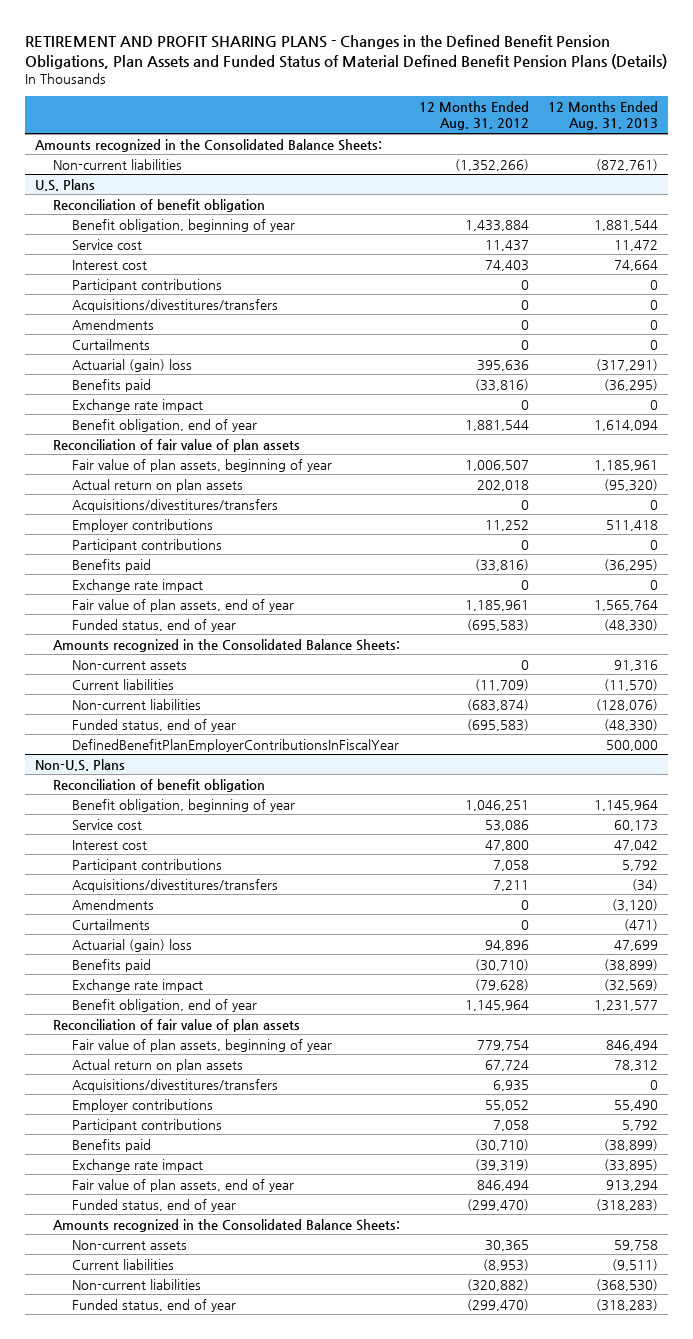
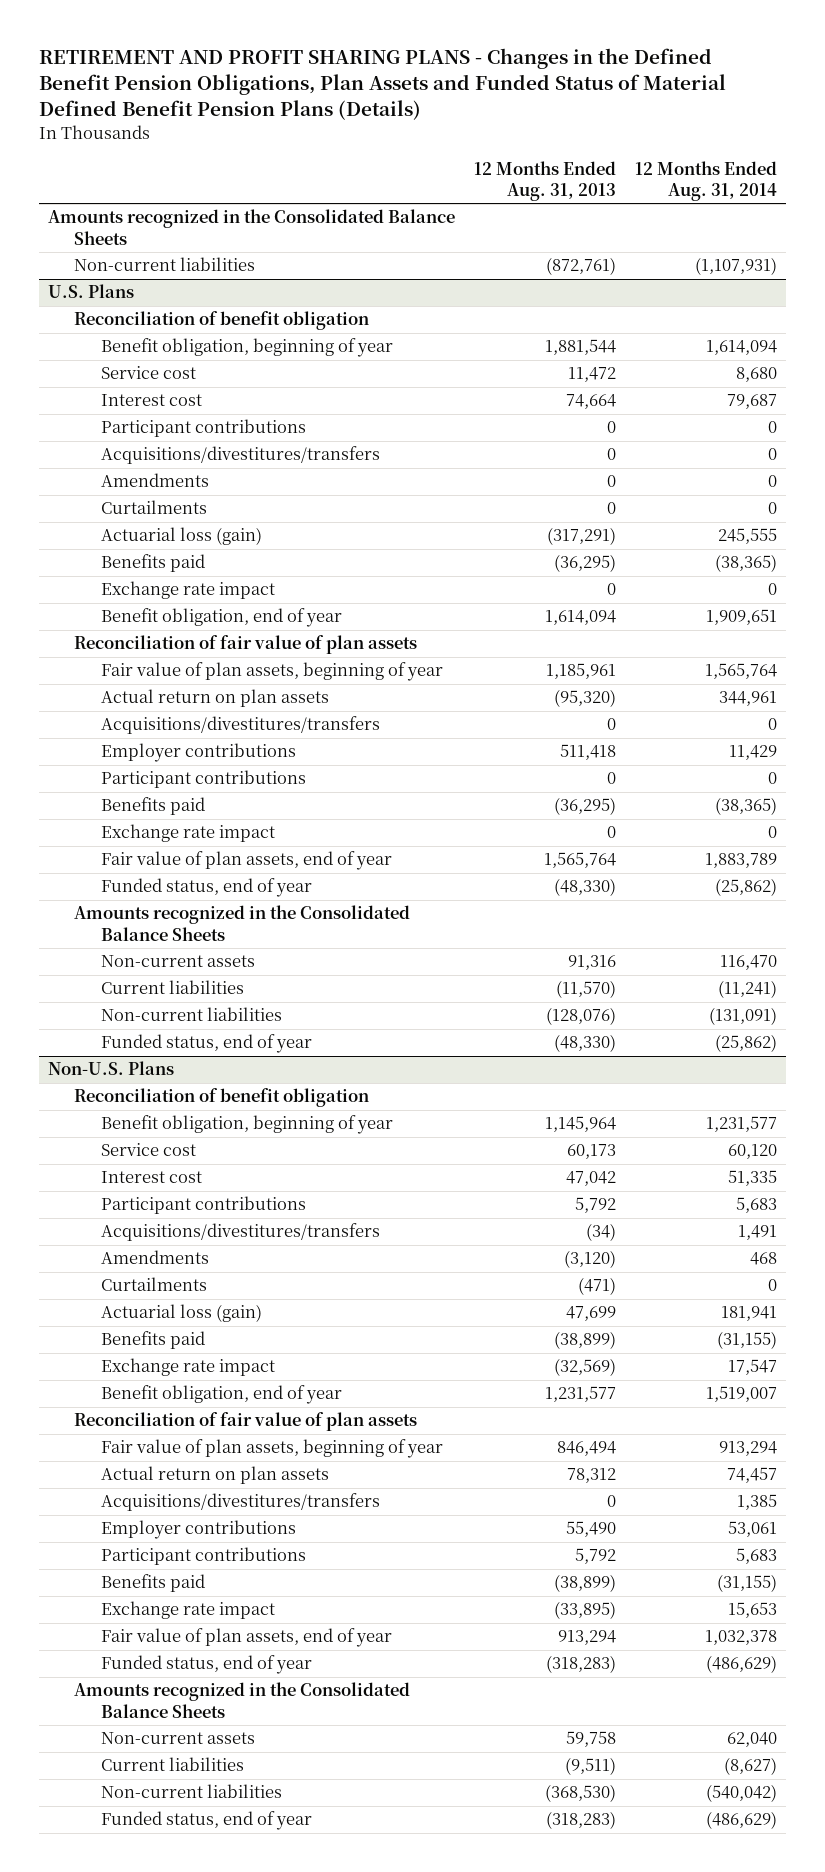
- | 12 Months Ended Aug. 31, 2012 | 12 Months Ended Aug. 31, 2013
+ | 12 Months Ended Aug. 31, 2013 | 12 Months Ended Aug. 31, 2014
- Amounts recognized in the Consolidated Balance Sheets:
+ Amounts recognized in the Consolidated Balance Sheets
@ U.S. Plans
- Actuarial (gain) loss | 395,636 | (317,291)
+ Actuarial loss (gain) | (317,291) | 245,555
- Amounts recognized in the Consolidated Balance Sheets:
+ Amounts recognized in the Consolidated Balance Sheets
- DefinedBenefitPlanEmployerContributionsInFiscalYear | | 500,000
@ Non-U.S. Plans
- Actuarial (gain) loss | 94,896 | 47,699
+ Actuarial loss (gain) | 47,699 | 181,941
- Amounts recognized in the Consolidated Balance Sheets:
+ Amounts recognized in the Consolidated Balance Sheets

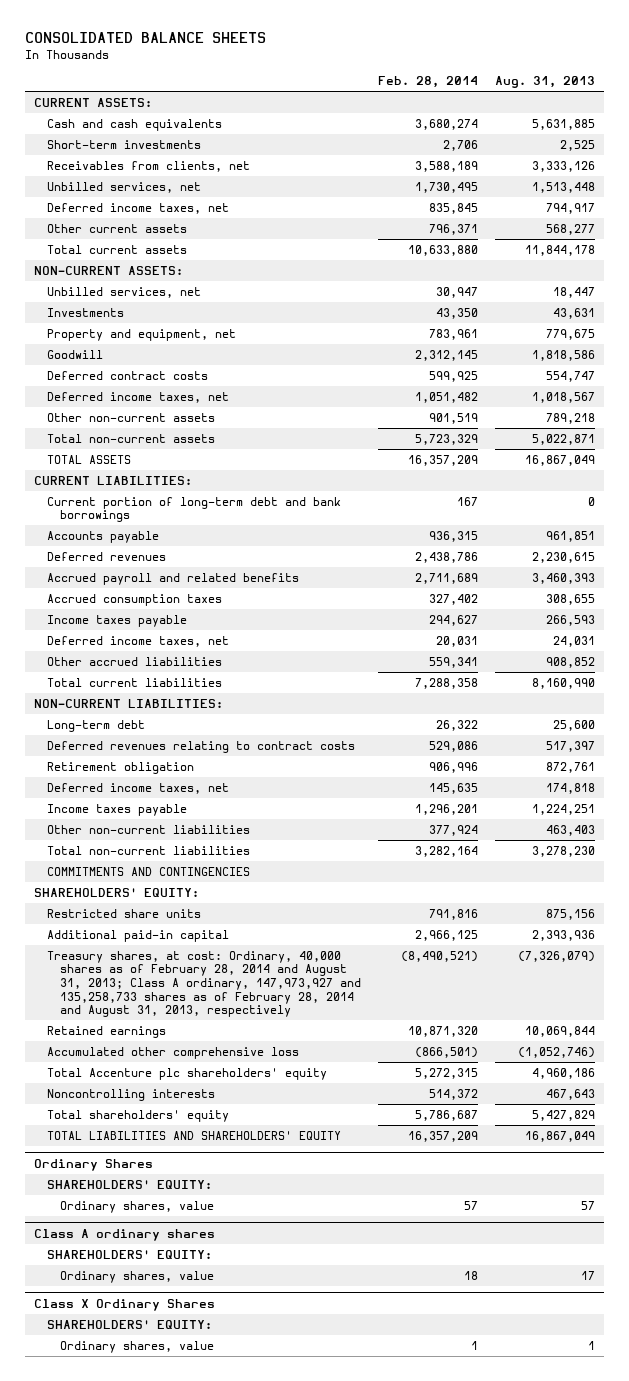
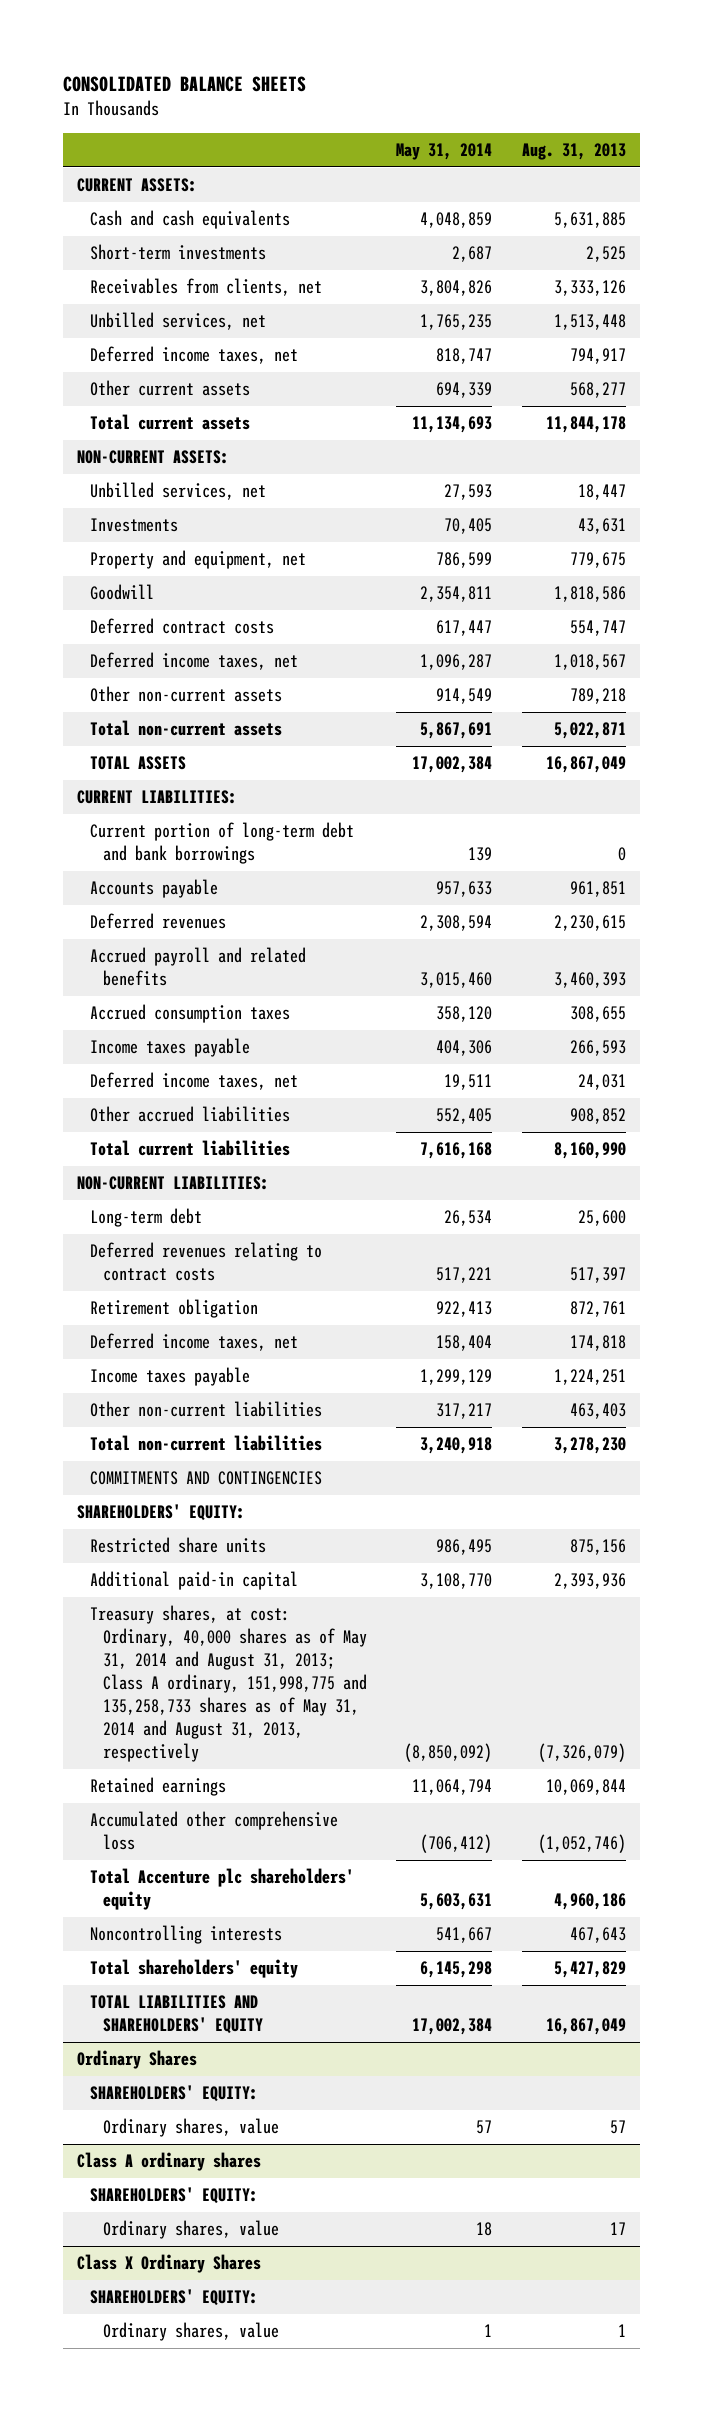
- | Feb. 28, 2014 | Aug. 31, 2013
+ | May 31, 2014 | Aug. 31, 2013
- Treasury shares, at cost: Ordinary, 40,000 shares as of February 28, 2014 and August 31, 2013; Class A ordinary, 147,973,927 and 135,258,733 shares as of February 28, 2014 and August 31, 2013, respectively | (8,490,521) | (7,326,079)
+ Treasury shares, at cost: Ordinary, 40,000 shares as of May 31, 2014 and August 31, 2013; Class A ordinary, 151,998,775 and 135,258,733 shares as of May 31, 2014 and August 31, 2013, respectively | (8,850,092) | (7,326,079)

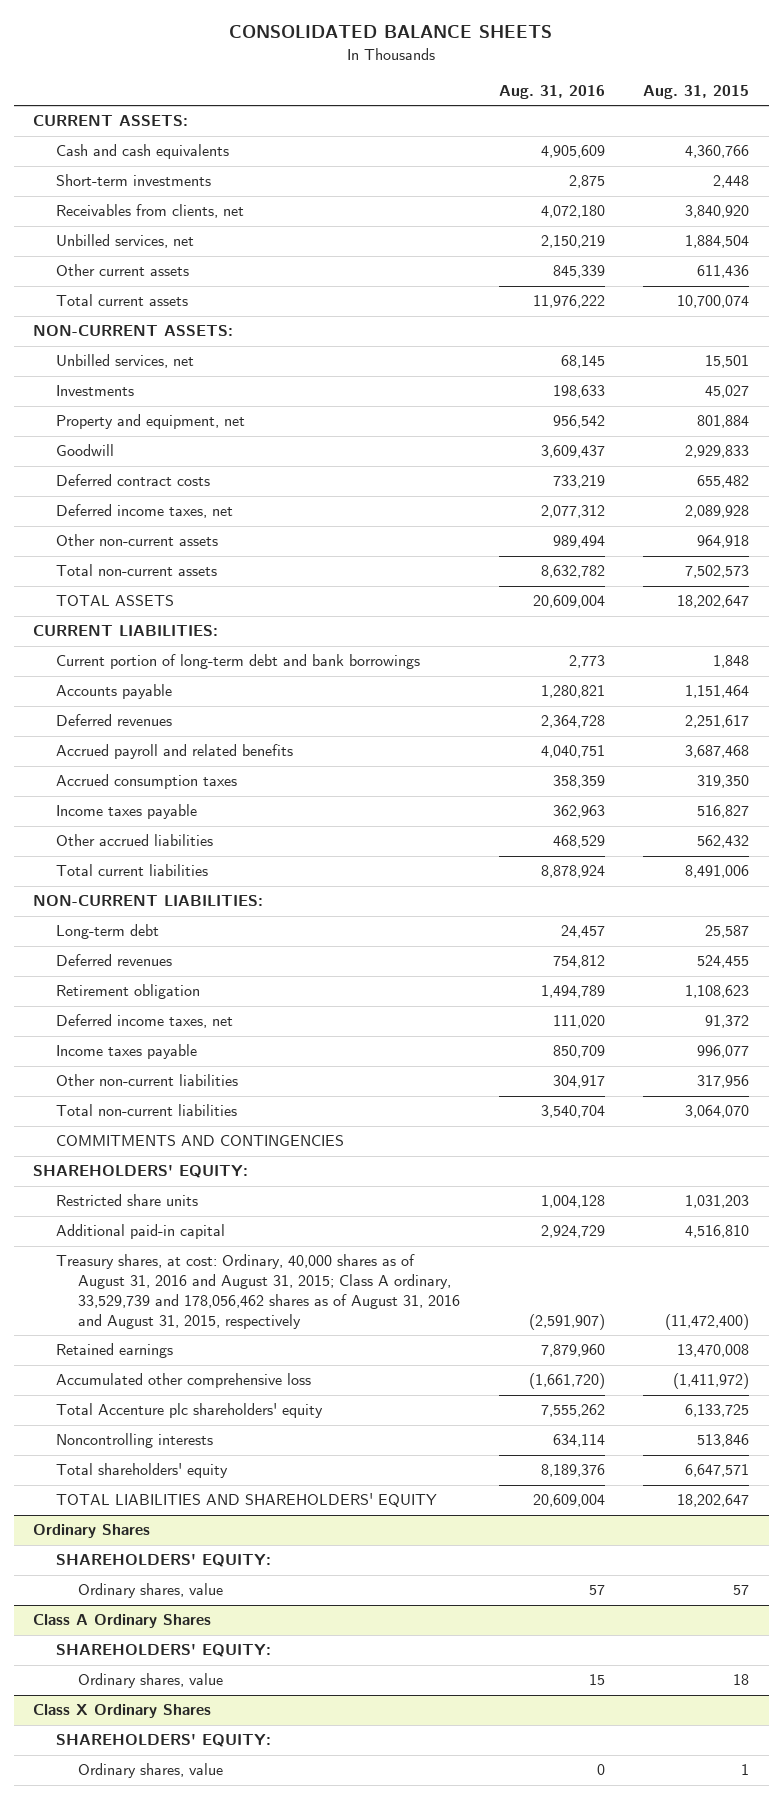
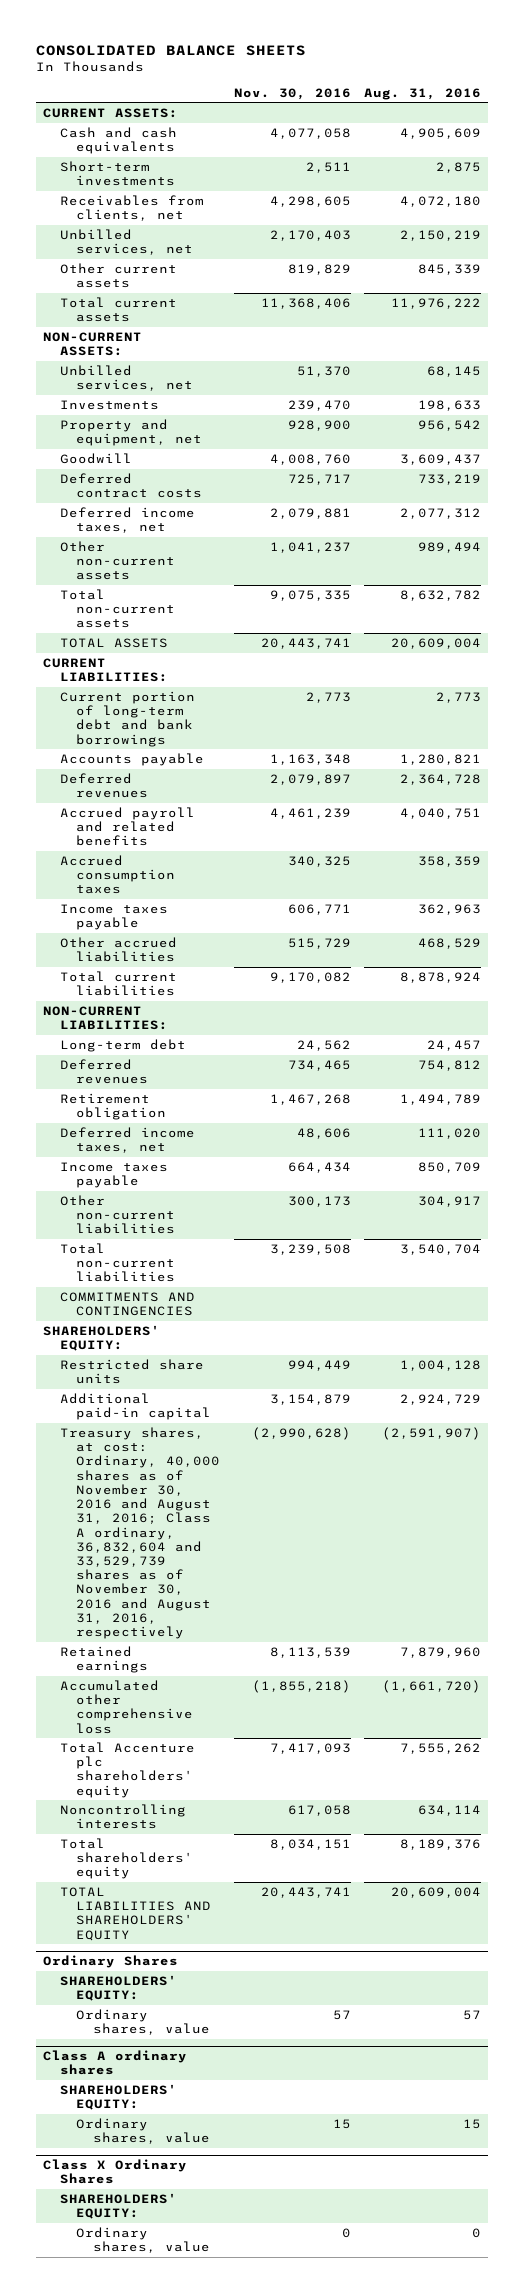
- | Aug. 31, 2016 | Aug. 31, 2015
+ | Nov. 30, 2016 | Aug. 31, 2016
- Treasury shares, at cost: Ordinary, 40,000 shares as of August 31, 2016 and August 31, 2015; Class A ordinary, 33,529,739 and 178,056,462 shares as of August 31, 2016 and August 31, 2015, respectively | (2,591,907) | (11,472,400)
+ Treasury shares, at cost: Ordinary, 40,000 shares as of November 30, 2016 and August 31, 2016; Class A ordinary, 36,832,604 and 33,529,739 shares as of November 30, 2016 and August 31, 2016, respectively | (2,990,628) | (2,591,907)
- Class A Ordinary Shares
+ Class A ordinary shares

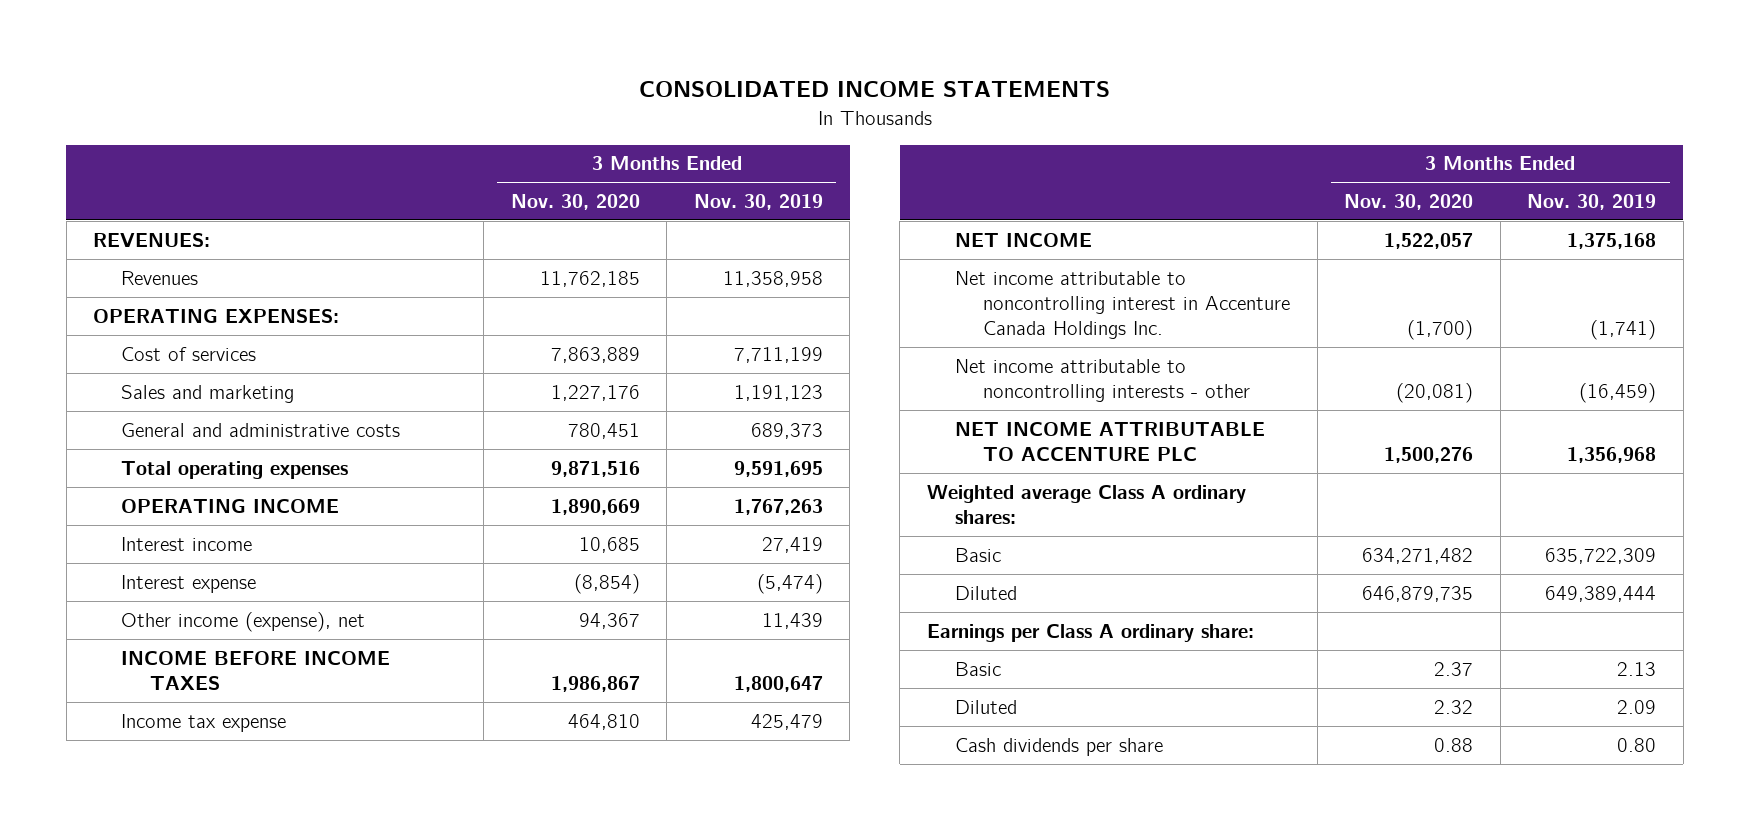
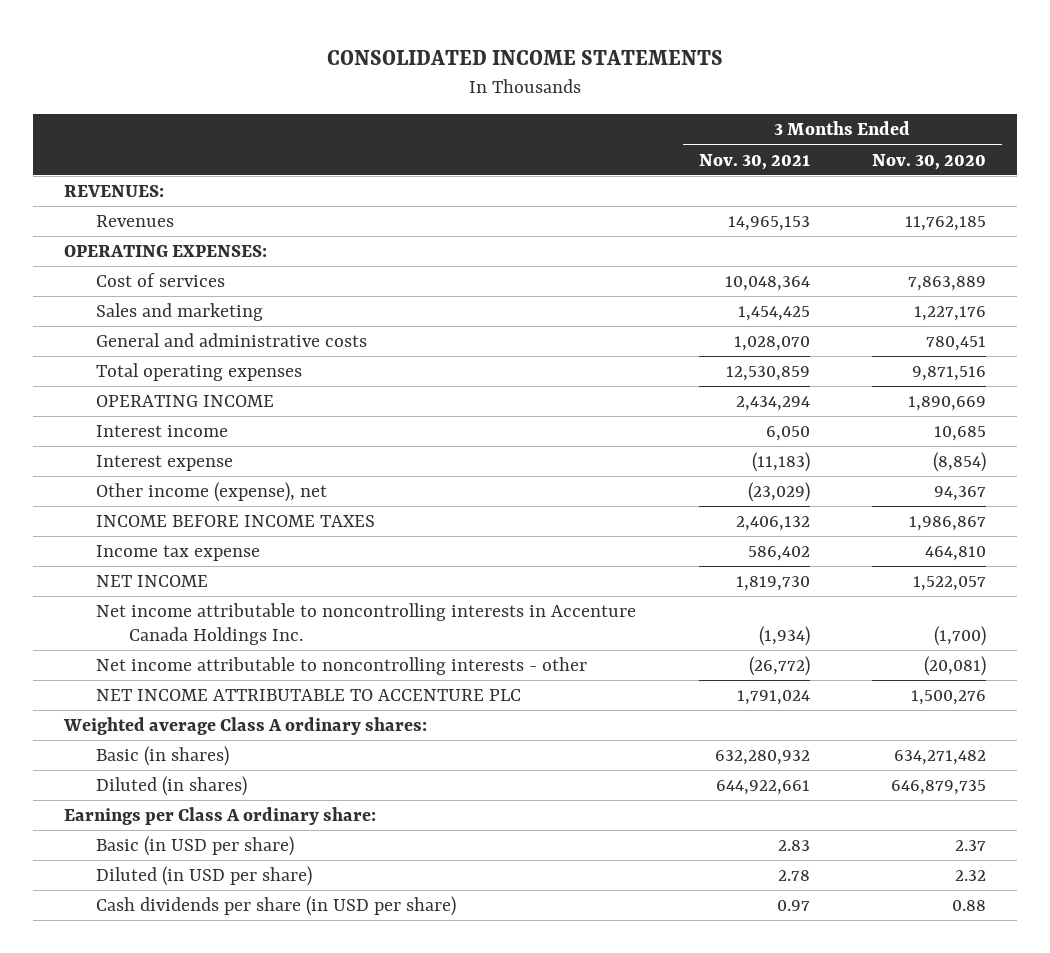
- | 3 Months Ended Nov. 30, 2020 | 3 Months Ended Nov. 30, 2019
+ | 3 Months Ended Nov. 30, 2021 | 3 Months Ended Nov. 30, 2020
- Net income attributable to noncontrolling interest in Accenture Canada Holdings Inc. | (1,700) | (1,741)
+ Net income attributable to noncontrolling interests in Accenture Canada Holdings Inc. | (1,934) | (1,700)
- Basic | 634,271,482 | 635,722,309
- Diluted | 646,879,735 | 649,389,444
+ Basic (in shares) | 632,280,932 | 634,271,482
+ Diluted (in shares) | 644,922,661 | 646,879,735
- Basic | 2.37 | 2.13
- Diluted | 2.32 | 2.09
- Cash dividends per share | 0.88 | 0.80
+ Basic (in USD per share) | 2.83 | 2.37
+ Diluted (in USD per share) | 2.78 | 2.32
+ Cash dividends per share (in USD per share) | 0.97 | 0.88

